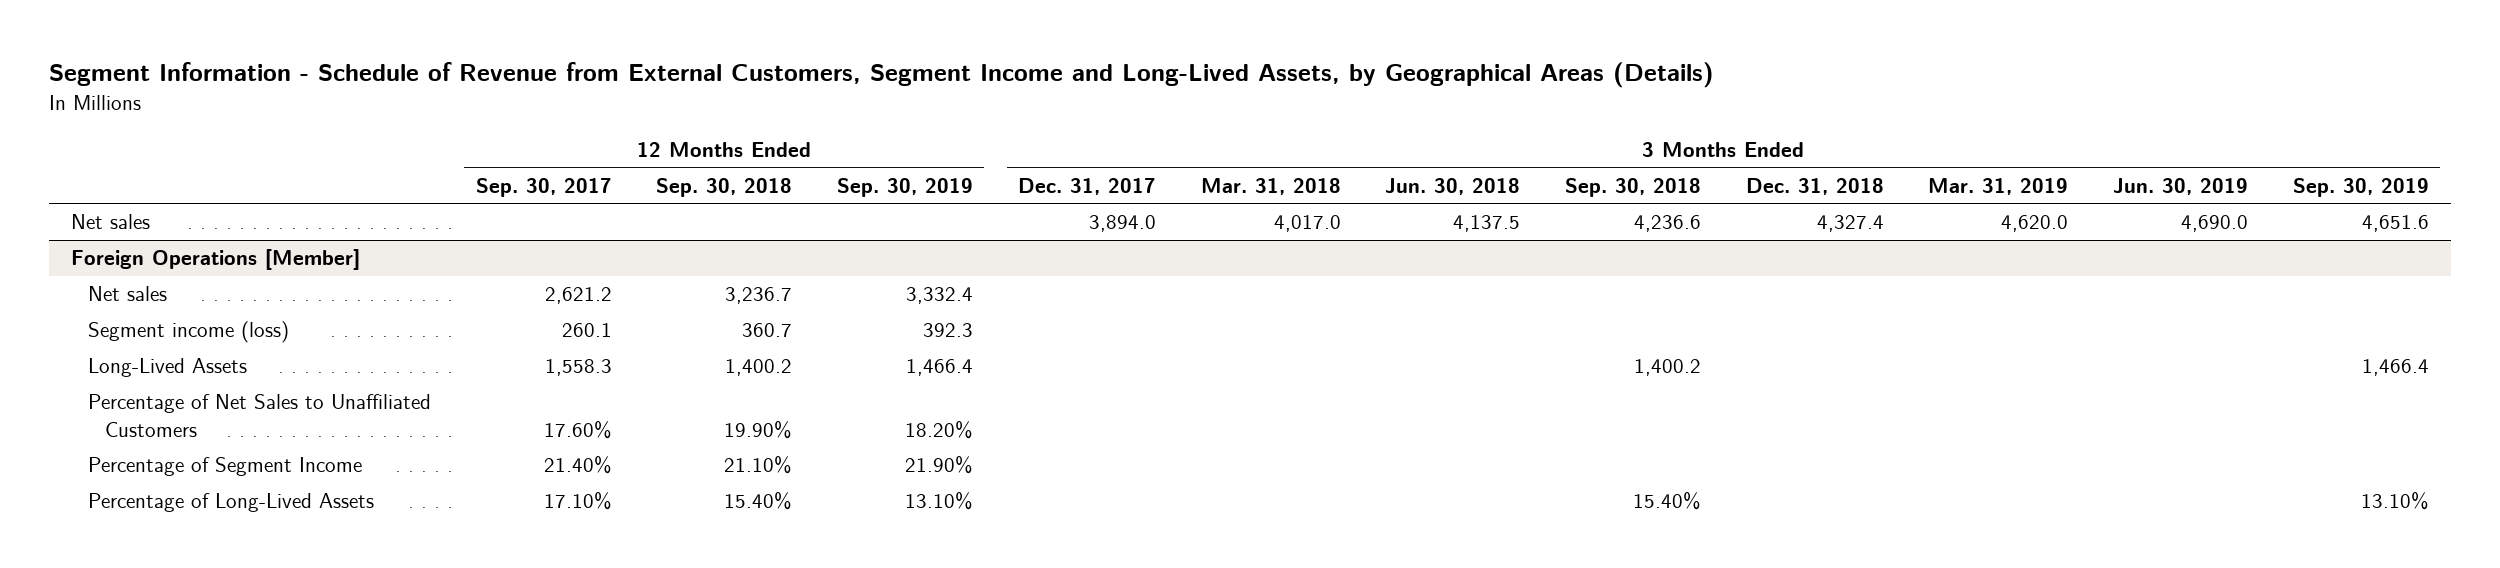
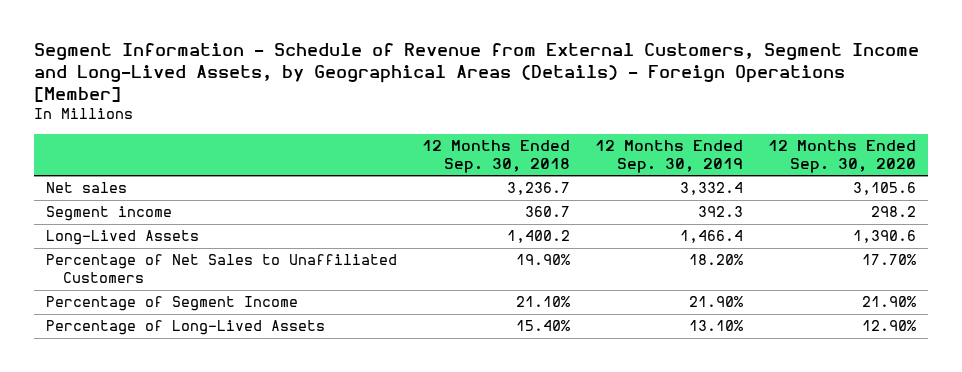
- Segment Information - Schedule of Revenue from External Customers, Segment Income and Long-Lived Assets, by Geographical Areas (Details)
+ Segment Information - Schedule of Revenue from External Customers, Segment Income and Long-Lived Assets, by Geographical Areas (Details) - Foreign Operations [Member]
- | 12 Months Ended Sep. 30, 2017 | 12 Months Ended Sep. 30, 2018 | 12 Months Ended Sep. 30, 2019 | 3 Months Ended Dec. 31, 2017 | 3 Months Ended Mar. 31, 2018 | 3 Months Ended Jun. 30, 2018 | 3 Months Ended Sep. 30, 2018 | 3 Months Ended Dec. 31, 2018 | 3 Months Ended Mar. 31, 2019 | 3 Months Ended Jun. 30, 2019 | 3 Months Ended Sep. 30, 2019
+ | 12 Months Ended Sep. 30, 2018 | 12 Months Ended Sep. 30, 2019 | 12 Months Ended Sep. 30, 2020
- Net sales | | | | 3,894.0 | 4,017.0 | 4,137.5 | 4,236.6 | 4,327.4 | 4,620.0 | 4,690.0 | 4,651.6
- Foreign Operations [Member]
- Segment income (loss) | 260.1 | 360.7 | 392.3 | | | | | | | |
+ Segment income | 360.7 | 392.3 | 298.2

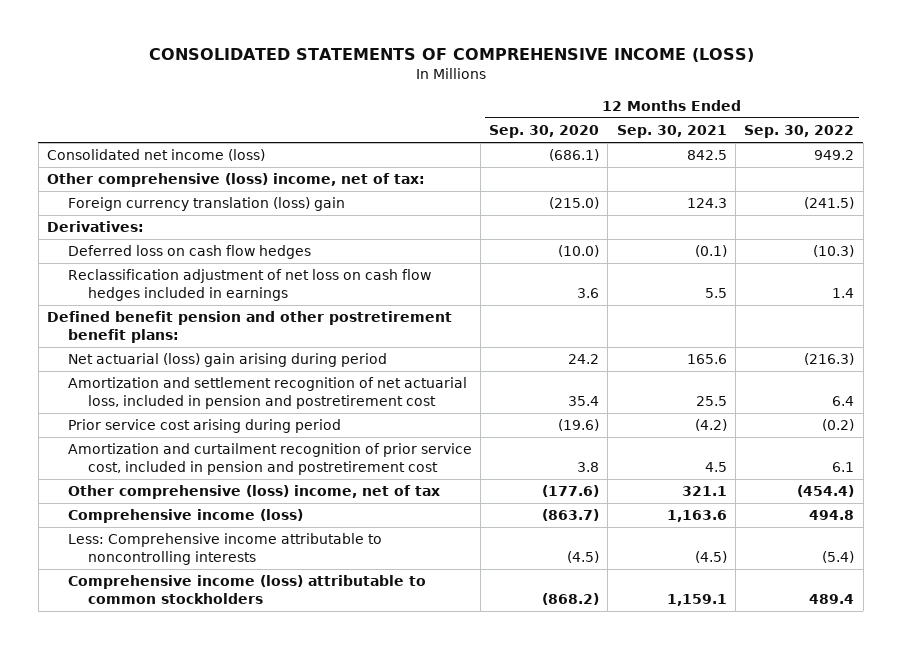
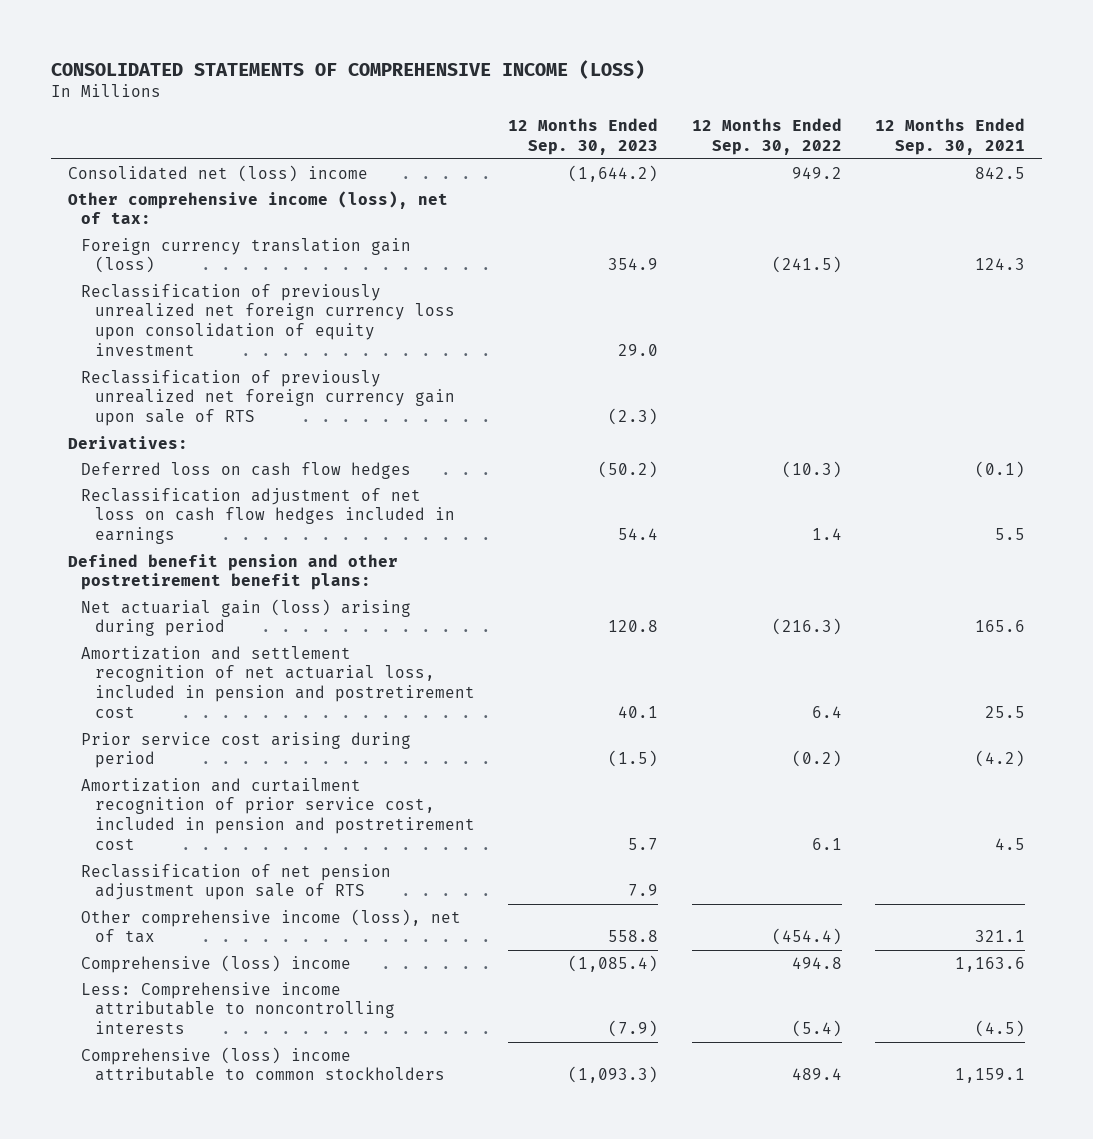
- | 12 Months Ended Sep. 30, 2020 | 12 Months Ended Sep. 30, 2021 | 12 Months Ended Sep. 30, 2022
+ | 12 Months Ended Sep. 30, 2023 | 12 Months Ended Sep. 30, 2022 | 12 Months Ended Sep. 30, 2021
- Consolidated net income (loss) | (686.1) | 842.5 | 949.2
- Other comprehensive (loss) income, net of tax:
- Foreign currency translation (loss) gain | (215.0) | 124.3 | (241.5)
+ Consolidated net (loss) income | (1,644.2) | 949.2 | 842.5
+ Other comprehensive income (loss), net of tax:
+ Foreign currency translation gain (loss) | 354.9 | (241.5) | 124.3
+ Reclassification of previously unrealized net foreign currency loss upon consolidation of equity investment | 29.0 | |
+ Reclassification of previously unrealized net foreign currency gain upon sale of RTS | (2.3) | |
- Net actuarial (loss) gain arising during period | 24.2 | 165.6 | (216.3)
+ Net actuarial gain (loss) arising during period | 120.8 | (216.3) | 165.6
- Other comprehensive (loss) income, net of tax | (177.6) | 321.1 | (454.4)
- Comprehensive income (loss) | (863.7) | 1,163.6 | 494.8
+ Reclassification of net pension adjustment upon sale of RTS | 7.9 | |
+ Other comprehensive income (loss), net of tax | 558.8 | (454.4) | 321.1
+ Comprehensive (loss) income | (1,085.4) | 494.8 | 1,163.6
- Comprehensive income (loss) attributable to common stockholders | (868.2) | 1,159.1 | 489.4
+ Comprehensive (loss) income attributable to common stockholders | (1,093.3) | 489.4 | 1,159.1

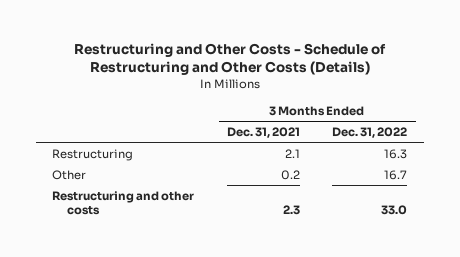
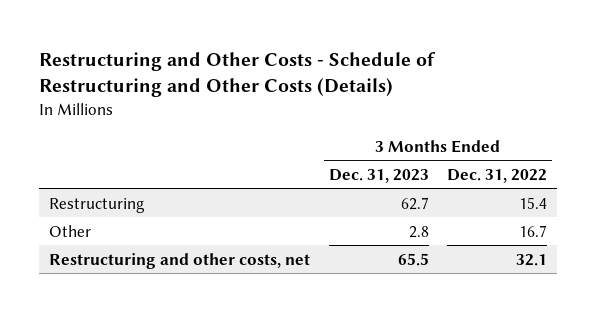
- | 3 Months Ended Dec. 31, 2021 | 3 Months Ended Dec. 31, 2022
+ | 3 Months Ended Dec. 31, 2023 | 3 Months Ended Dec. 31, 2022
- Restructuring | 2.1 | 16.3
+ Restructuring | 62.7 | 15.4
- Restructuring and other costs | 2.3 | 33.0
+ Restructuring and other costs, net | 65.5 | 32.1

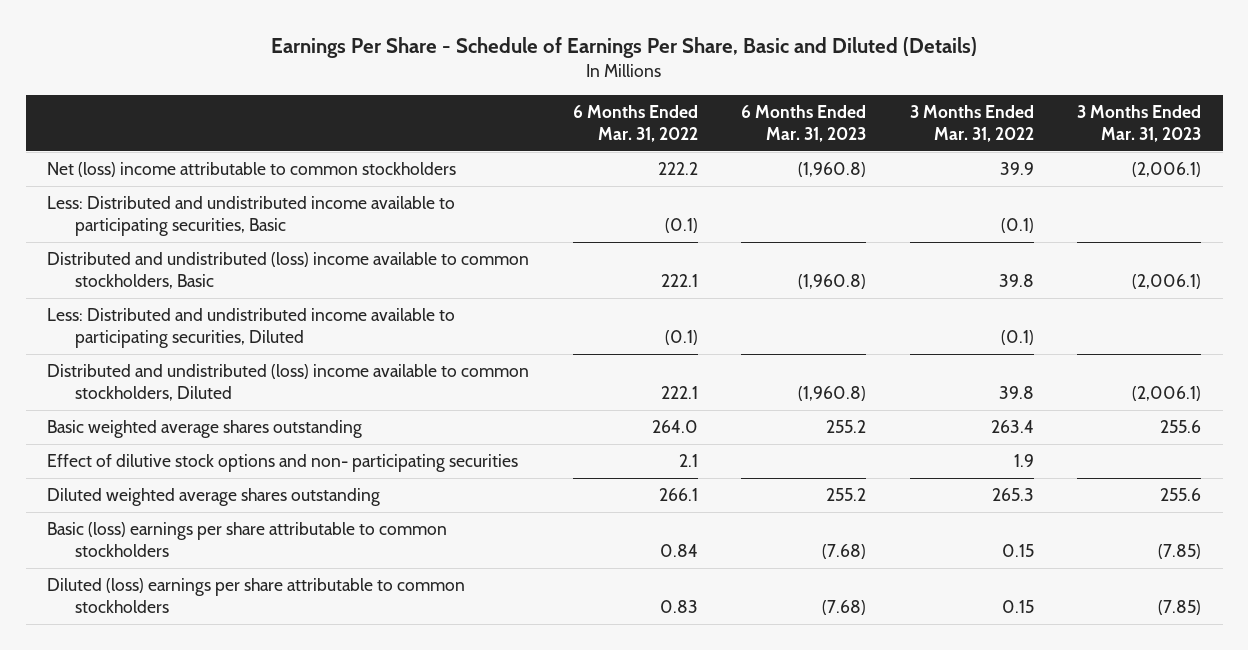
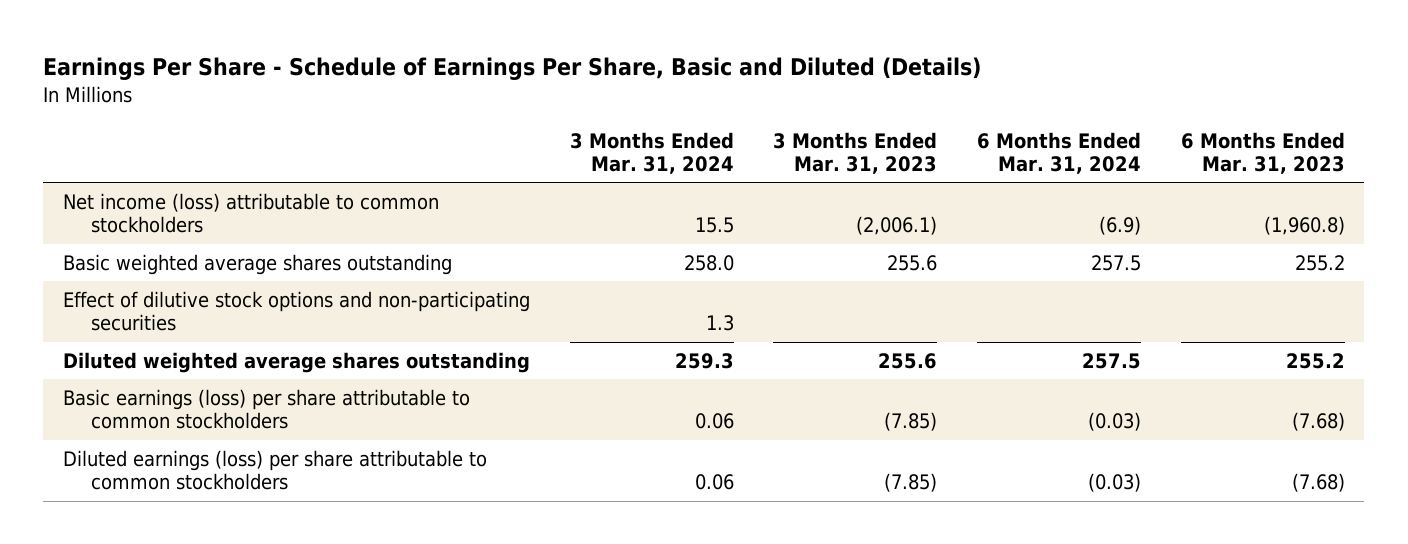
- | 6 Months Ended Mar. 31, 2022 | 6 Months Ended Mar. 31, 2023 | 3 Months Ended Mar. 31, 2022 | 3 Months Ended Mar. 31, 2023
+ | 3 Months Ended Mar. 31, 2024 | 3 Months Ended Mar. 31, 2023 | 6 Months Ended Mar. 31, 2024 | 6 Months Ended Mar. 31, 2023
- Net (loss) income attributable to common stockholders | 222.2 | (1,960.8) | 39.9 | (2,006.1)
- Less: Distributed and undistributed income available to participating securities, Basic | (0.1) | | (0.1) |
- Distributed and undistributed (loss) income available to common stockholders, Basic | 222.1 | (1,960.8) | 39.8 | (2,006.1)
- Less: Distributed and undistributed income available to participating securities, Diluted | (0.1) | | (0.1) |
- Distributed and undistributed (loss) income available to common stockholders, Diluted | 222.1 | (1,960.8) | 39.8 | (2,006.1)
+ Net income (loss) attributable to common stockholders | 15.5 | (2,006.1) | (6.9) | (1,960.8)
- Effect of dilutive stock options and non- participating securities | 2.1 | | 1.9 |
+ Effect of dilutive stock options and non-participating securities | 1.3 | | |
- Basic (loss) earnings per share attributable to common stockholders | 0.84 | (7.68) | 0.15 | (7.85)
- Diluted (loss) earnings per share attributable to common stockholders | 0.83 | (7.68) | 0.15 | (7.85)
+ Basic earnings (loss) per share attributable to common stockholders | 0.06 | (7.85) | (0.03) | (7.68)
+ Diluted earnings (loss) per share attributable to common stockholders | 0.06 | (7.85) | (0.03) | (7.68)

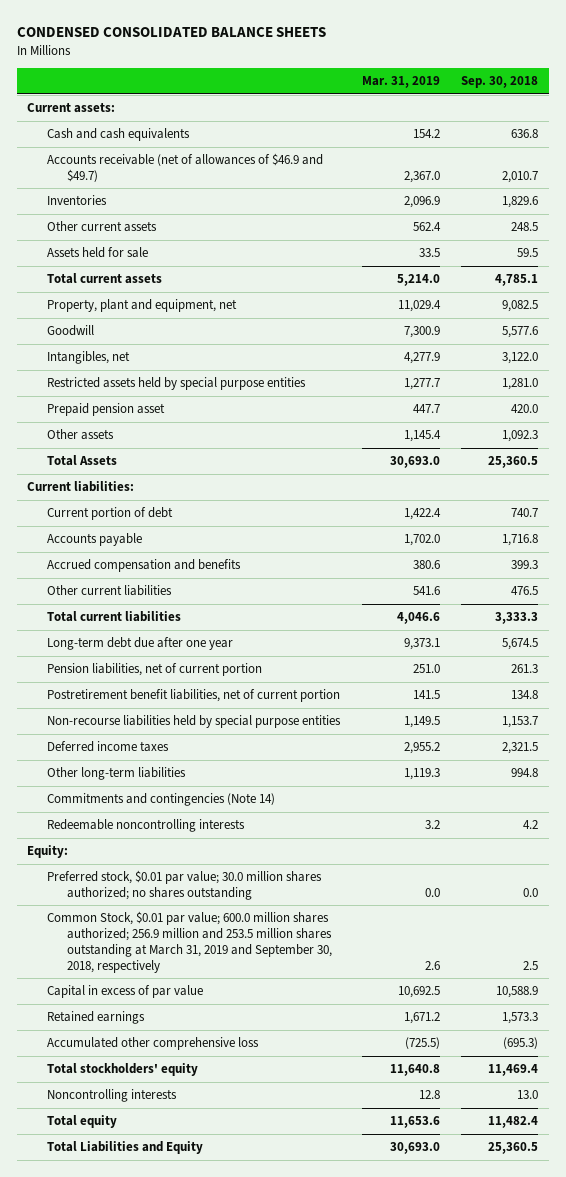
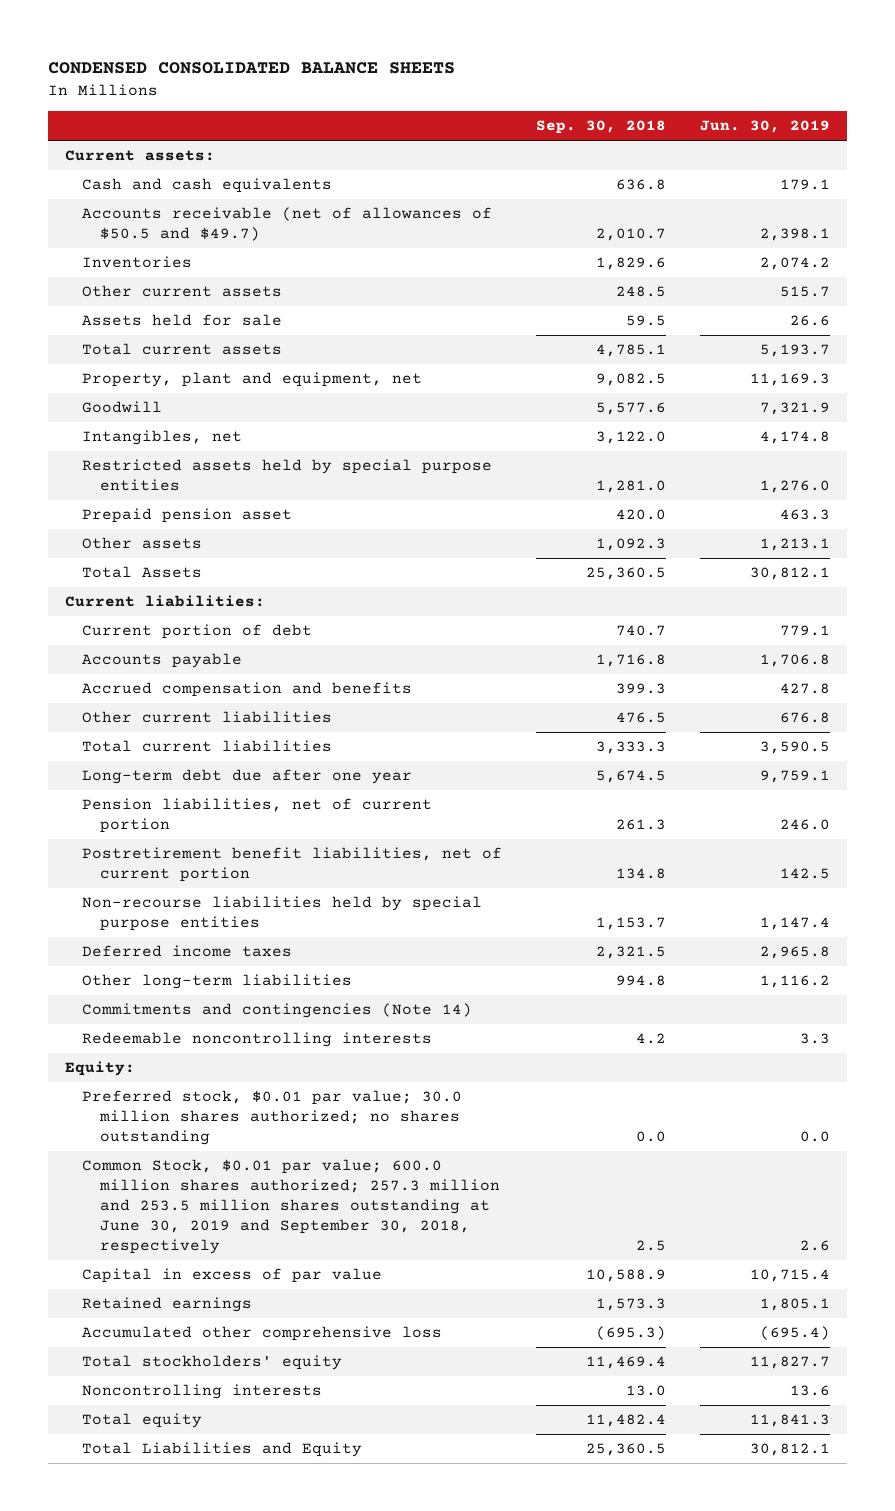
- | Mar. 31, 2019 | Sep. 30, 2018
+ | Sep. 30, 2018 | Jun. 30, 2019
- Accounts receivable (net of allowances of $46.9 and $49.7) | 2,367.0 | 2,010.7
+ Accounts receivable (net of allowances of $50.5 and $49.7) | 2,010.7 | 2,398.1
- Common Stock, $0.01 par value; 600.0 million shares authorized; 256.9 million and 253.5 million shares outstanding at March 31, 2019 and September 30, 2018, respectively | 2.6 | 2.5
+ Common Stock, $0.01 par value; 600.0 million shares authorized; 257.3 million and 253.5 million shares outstanding at June 30, 2019 and September 30, 2018, respectively | 2.5 | 2.6

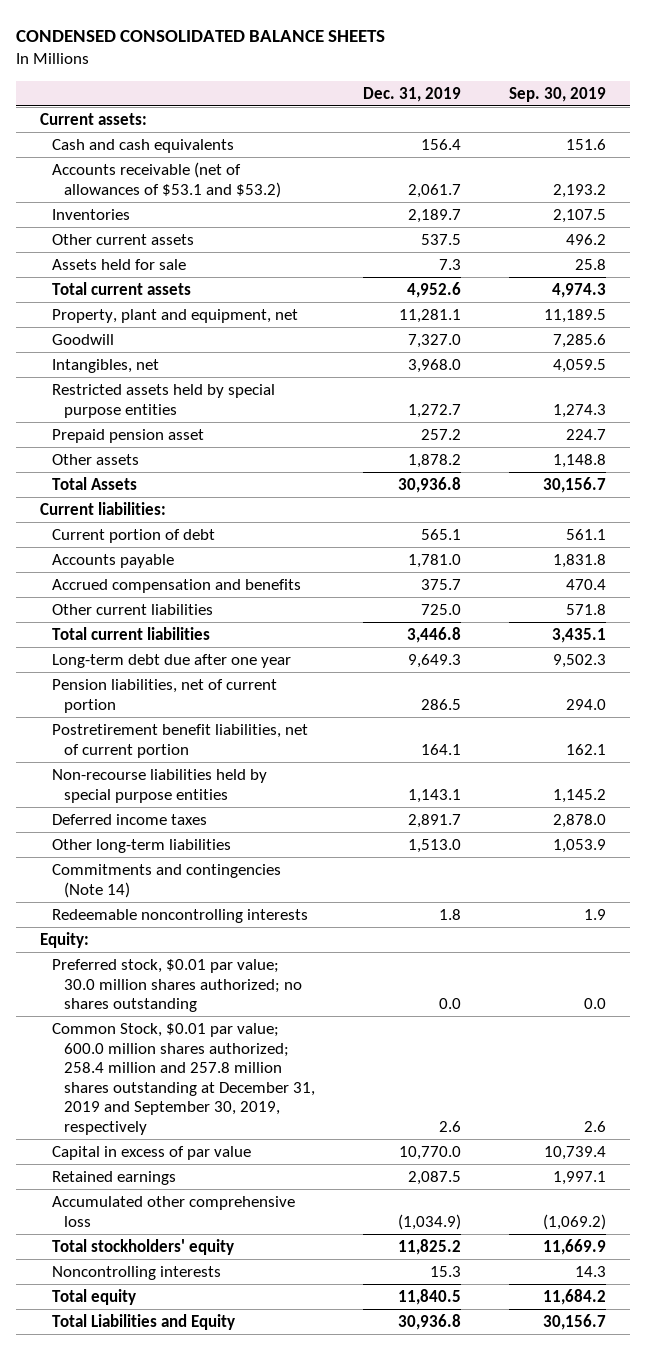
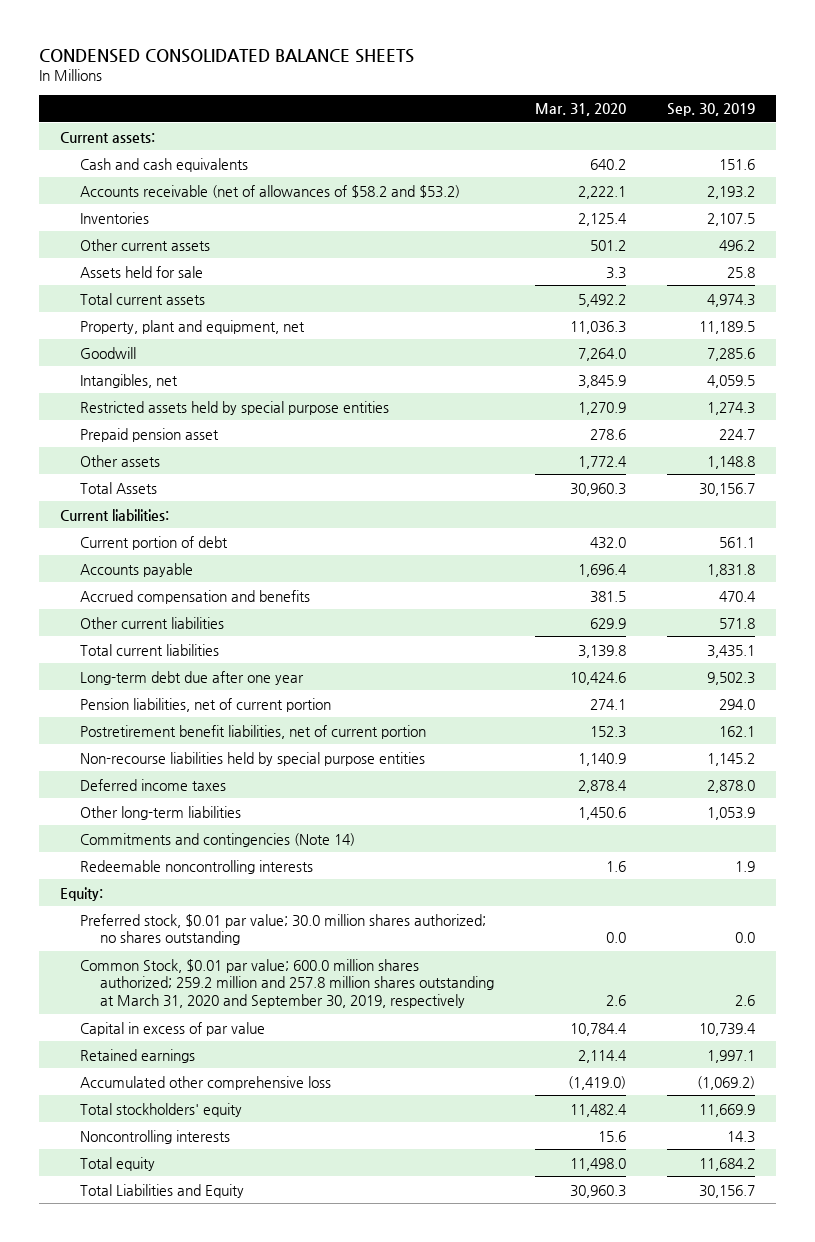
- | Dec. 31, 2019 | Sep. 30, 2019
+ | Mar. 31, 2020 | Sep. 30, 2019
- Accounts receivable (net of allowances of $53.1 and $53.2) | 2,061.7 | 2,193.2
+ Accounts receivable (net of allowances of $58.2 and $53.2) | 2,222.1 | 2,193.2
- Common Stock, $0.01 par value; 600.0 million shares authorized; 258.4 million and 257.8 million shares outstanding at December 31, 2019 and September 30, 2019, respectively | 2.6 | 2.6
+ Common Stock, $0.01 par value; 600.0 million shares authorized; 259.2 million and 257.8 million shares outstanding at March 31, 2020 and September 30, 2019, respectively | 2.6 | 2.6

